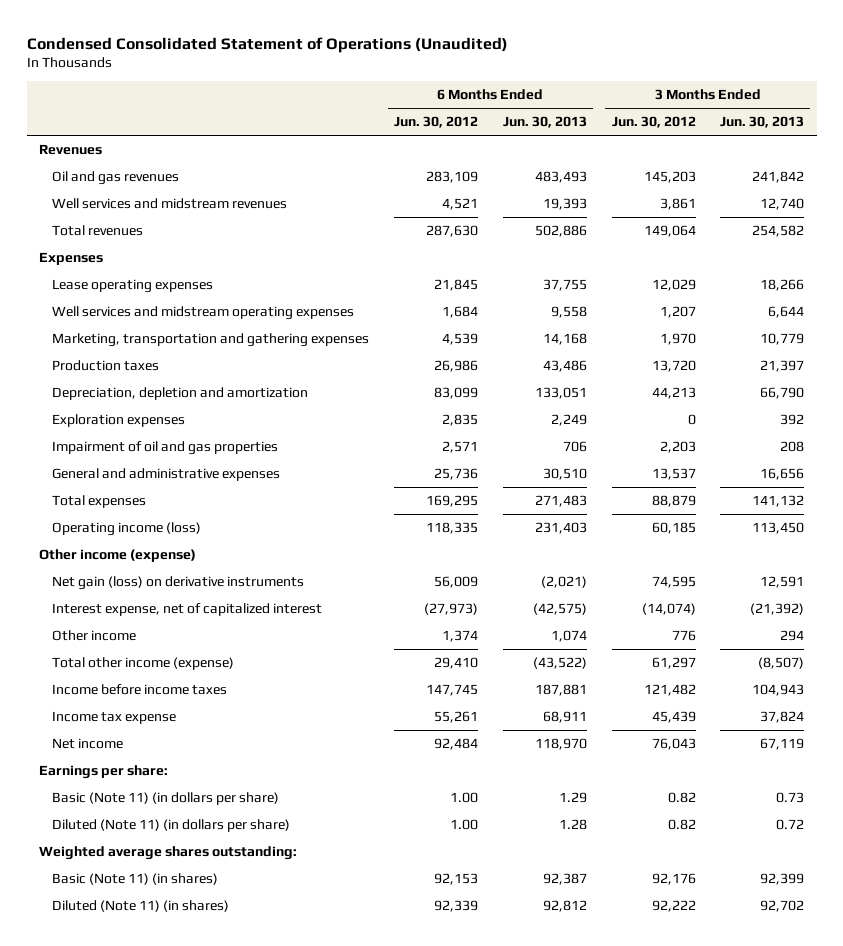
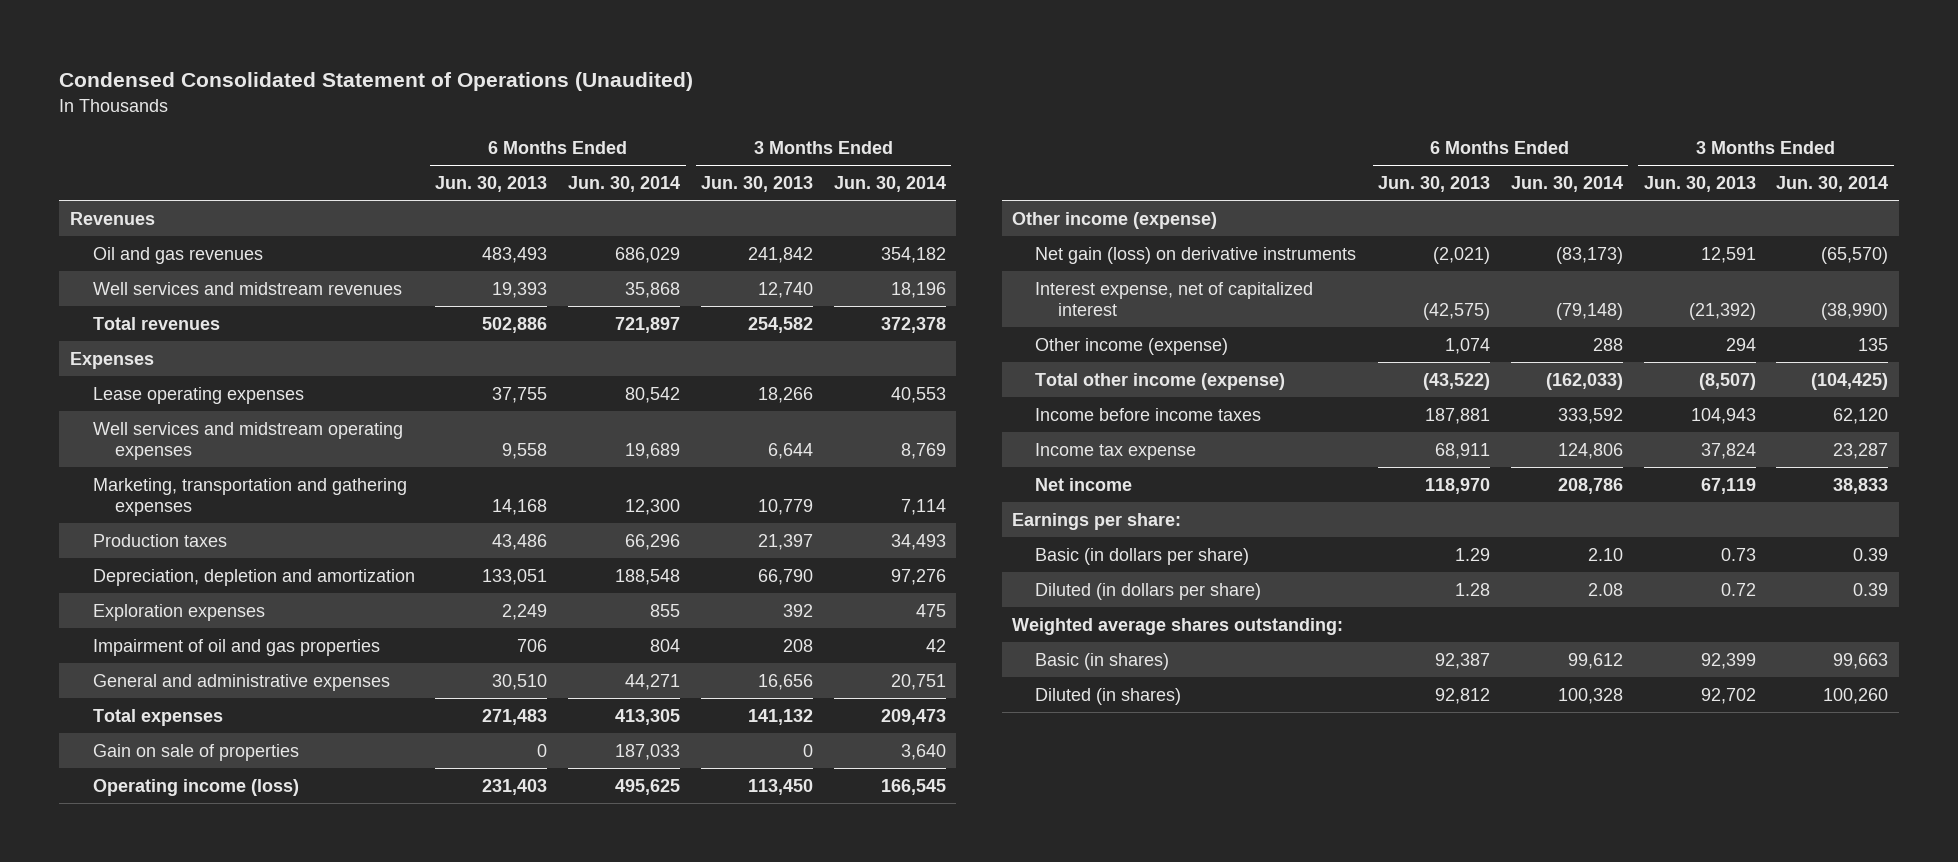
- | 6 Months Ended Jun. 30, 2012 | 6 Months Ended Jun. 30, 2013 | 3 Months Ended Jun. 30, 2012 | 3 Months Ended Jun. 30, 2013
+ | 6 Months Ended Jun. 30, 2013 | 6 Months Ended Jun. 30, 2014 | 3 Months Ended Jun. 30, 2013 | 3 Months Ended Jun. 30, 2014
+ Gain on sale of properties | 0 | 187,033 | 0 | 3,640
- Other income | 1,374 | 1,074 | 776 | 294
+ Other income (expense) | 1,074 | 288 | 294 | 135
- Basic (Note 11) (in dollars per share) | 1.00 | 1.29 | 0.82 | 0.73
- Diluted (Note 11) (in dollars per share) | 1.00 | 1.28 | 0.82 | 0.72
+ Basic (in dollars per share) | 1.29 | 2.10 | 0.73 | 0.39
+ Diluted (in dollars per share) | 1.28 | 2.08 | 0.72 | 0.39
- Basic (Note 11) (in shares) | 92,153 | 92,387 | 92,176 | 92,399
- Diluted (Note 11) (in shares) | 92,339 | 92,812 | 92,222 | 92,702
+ Basic (in shares) | 92,387 | 99,612 | 92,399 | 99,663
+ Diluted (in shares) | 92,812 | 100,328 | 92,702 | 100,260

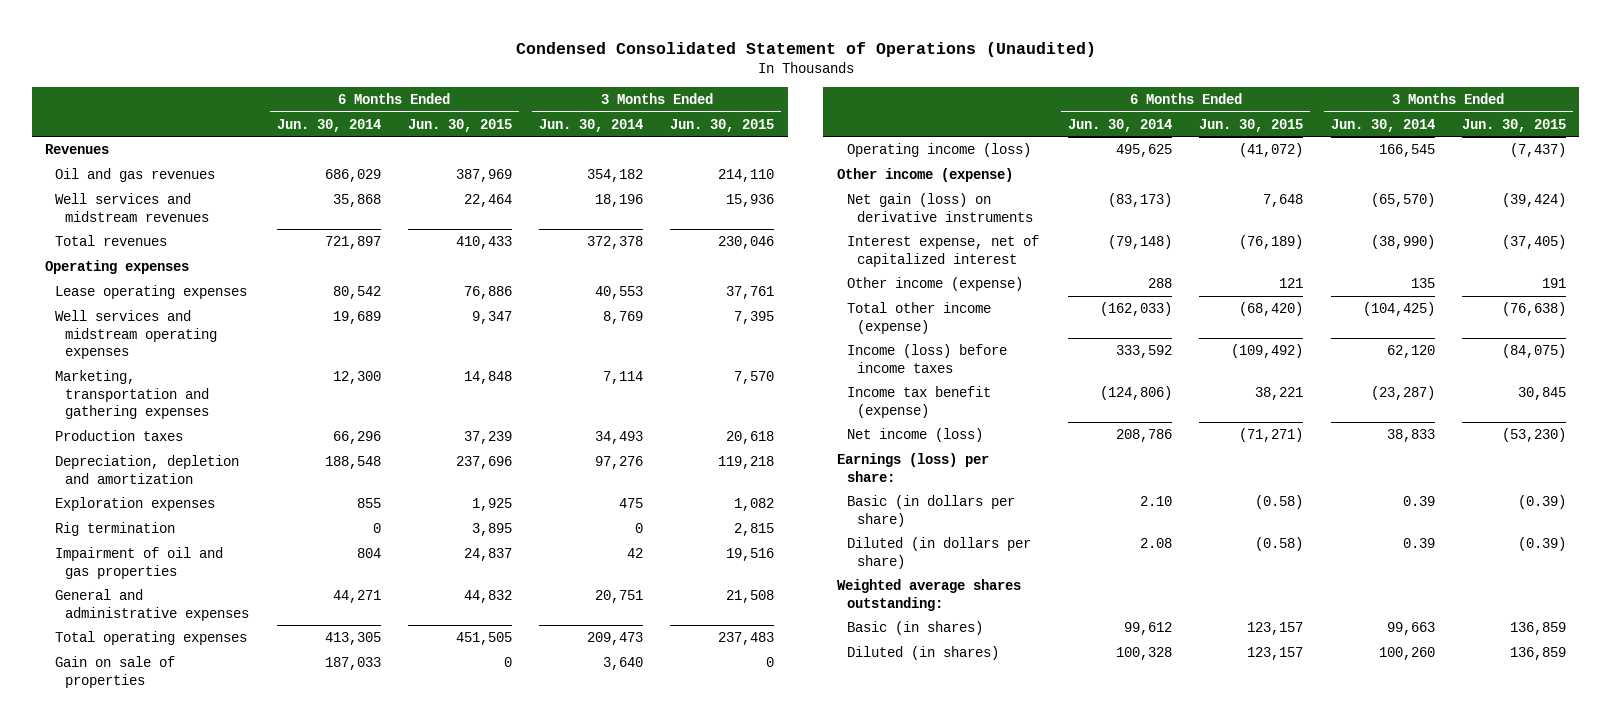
- | 6 Months Ended Jun. 30, 2013 | 6 Months Ended Jun. 30, 2014 | 3 Months Ended Jun. 30, 2013 | 3 Months Ended Jun. 30, 2014
+ | 6 Months Ended Jun. 30, 2014 | 6 Months Ended Jun. 30, 2015 | 3 Months Ended Jun. 30, 2014 | 3 Months Ended Jun. 30, 2015
- Expenses
+ Operating expenses
+ Rig termination | 0 | 3,895 | 0 | 2,815
- Total expenses | 271,483 | 413,305 | 141,132 | 209,473
+ Total operating expenses | 413,305 | 451,505 | 209,473 | 237,483
- Income before income taxes | 187,881 | 333,592 | 104,943 | 62,120
- Income tax expense | 68,911 | 124,806 | 37,824 | 23,287
- Net income | 118,970 | 208,786 | 67,119 | 38,833
- Earnings per share:
+ Income (loss) before income taxes | 333,592 | (109,492) | 62,120 | (84,075)
+ Income tax benefit (expense) | (124,806) | 38,221 | (23,287) | 30,845
+ Net income (loss) | 208,786 | (71,271) | 38,833 | (53,230)
+ Earnings (loss) per share:

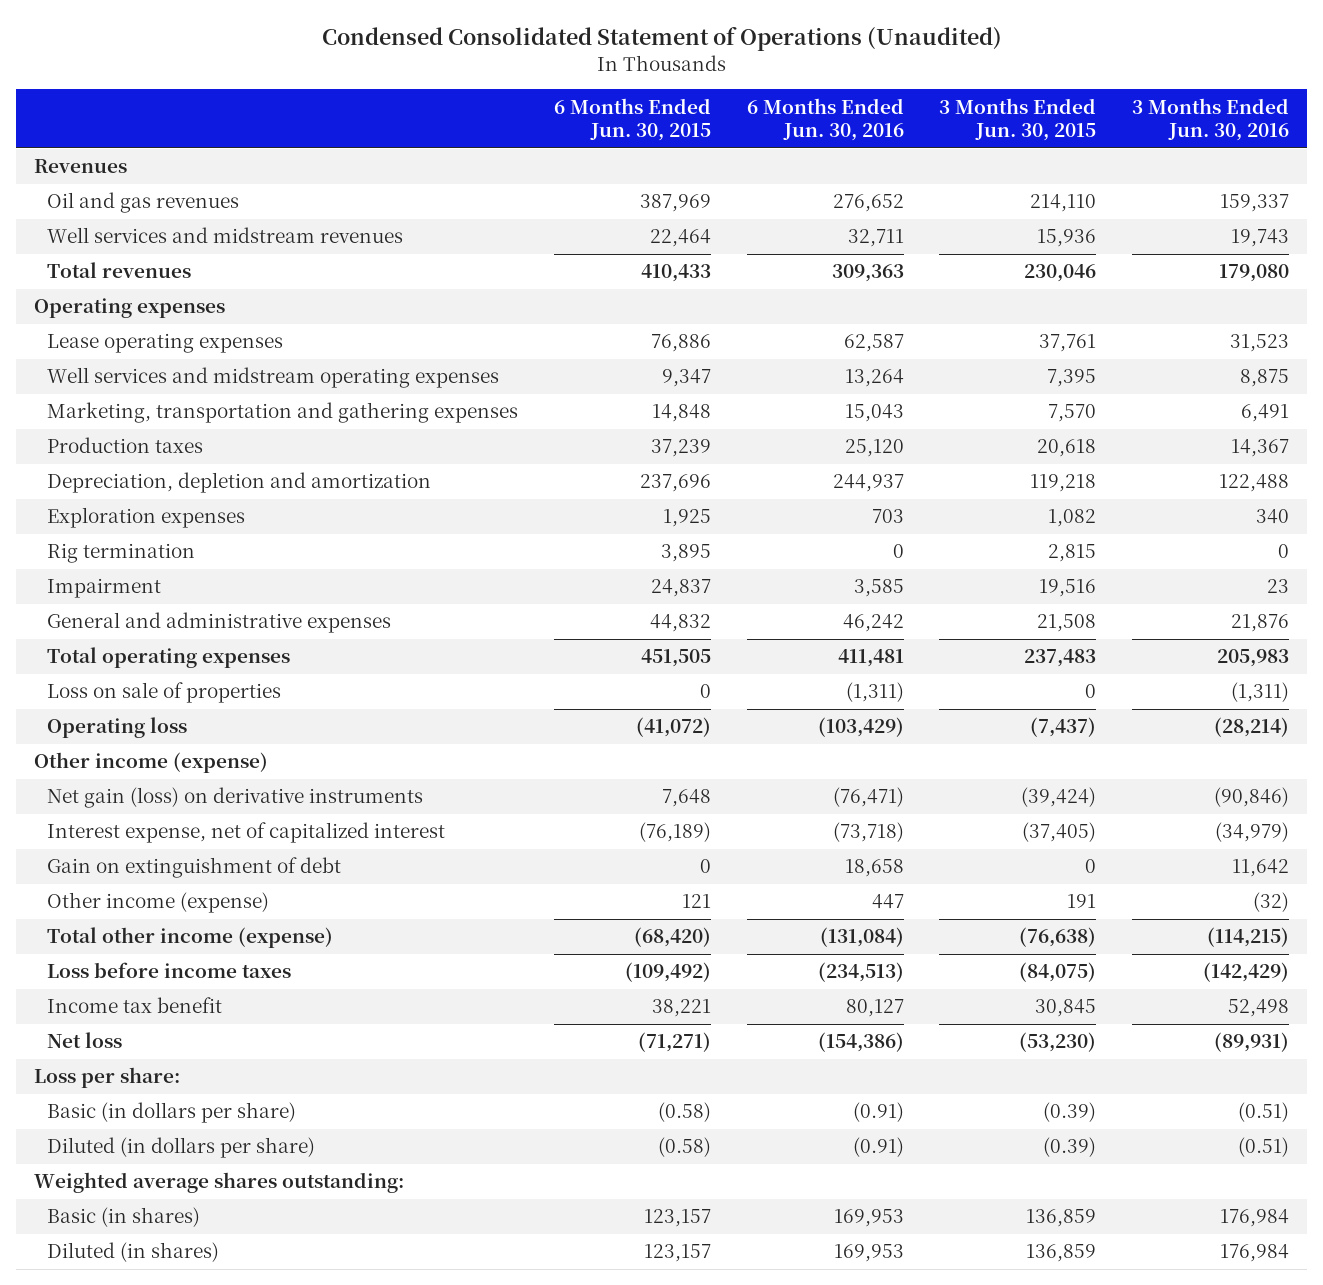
- | 6 Months Ended Jun. 30, 2014 | 6 Months Ended Jun. 30, 2015 | 3 Months Ended Jun. 30, 2014 | 3 Months Ended Jun. 30, 2015
+ | 6 Months Ended Jun. 30, 2015 | 6 Months Ended Jun. 30, 2016 | 3 Months Ended Jun. 30, 2015 | 3 Months Ended Jun. 30, 2016
- Impairment of oil and gas properties | 804 | 24,837 | 42 | 19,516
+ Impairment | 24,837 | 3,585 | 19,516 | 23
- Gain on sale of properties | 187,033 | 0 | 3,640 | 0
- Operating income (loss) | 495,625 | (41,072) | 166,545 | (7,437)
+ Loss on sale of properties | 0 | (1,311) | 0 | (1,311)
+ Operating loss | (41,072) | (103,429) | (7,437) | (28,214)
+ Gain on extinguishment of debt | 0 | 18,658 | 0 | 11,642
- Income (loss) before income taxes | 333,592 | (109,492) | 62,120 | (84,075)
- Income tax benefit (expense) | (124,806) | 38,221 | (23,287) | 30,845
- Net income (loss) | 208,786 | (71,271) | 38,833 | (53,230)
- Earnings (loss) per share:
+ Loss before income taxes | (109,492) | (234,513) | (84,075) | (142,429)
+ Income tax benefit | 38,221 | 80,127 | 30,845 | 52,498
+ Net loss | (71,271) | (154,386) | (53,230) | (89,931)
+ Loss per share:

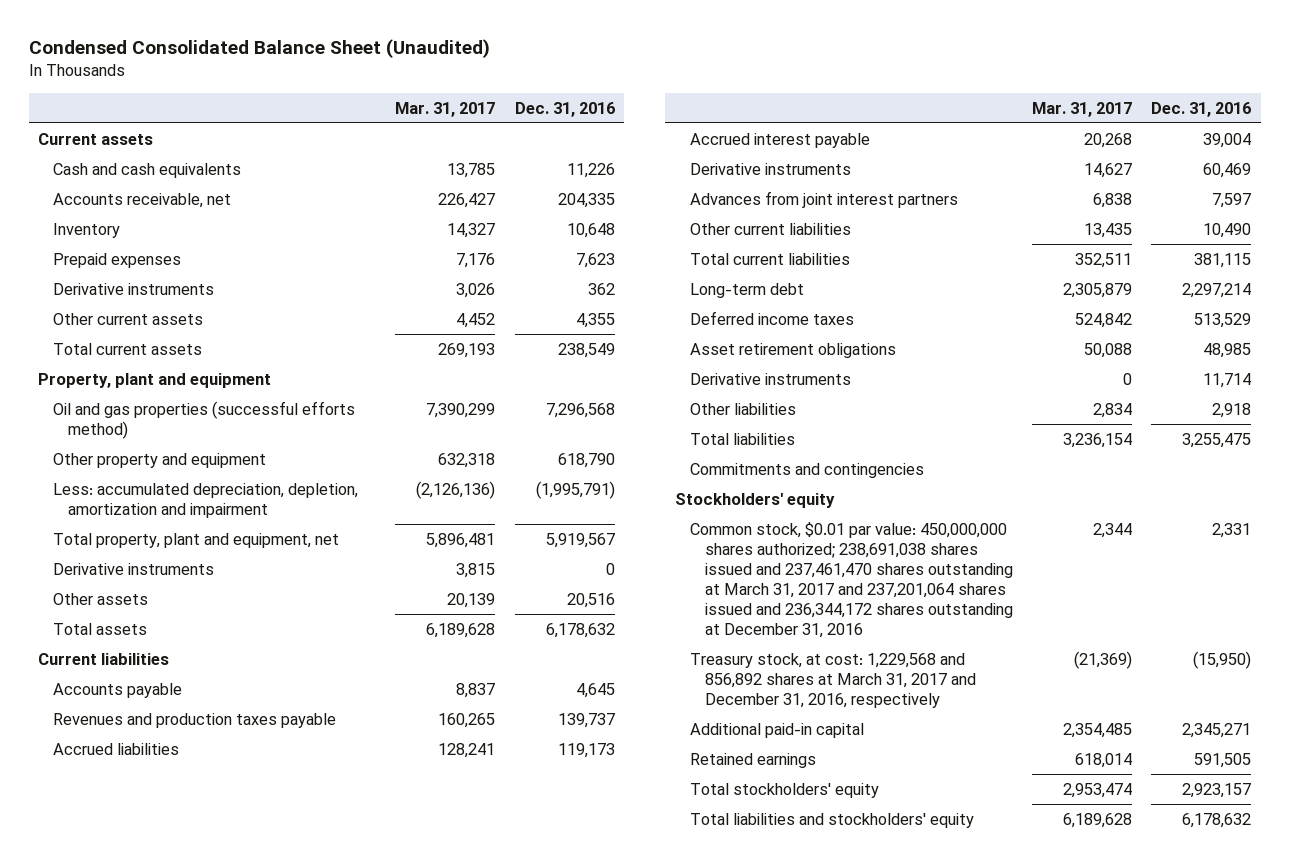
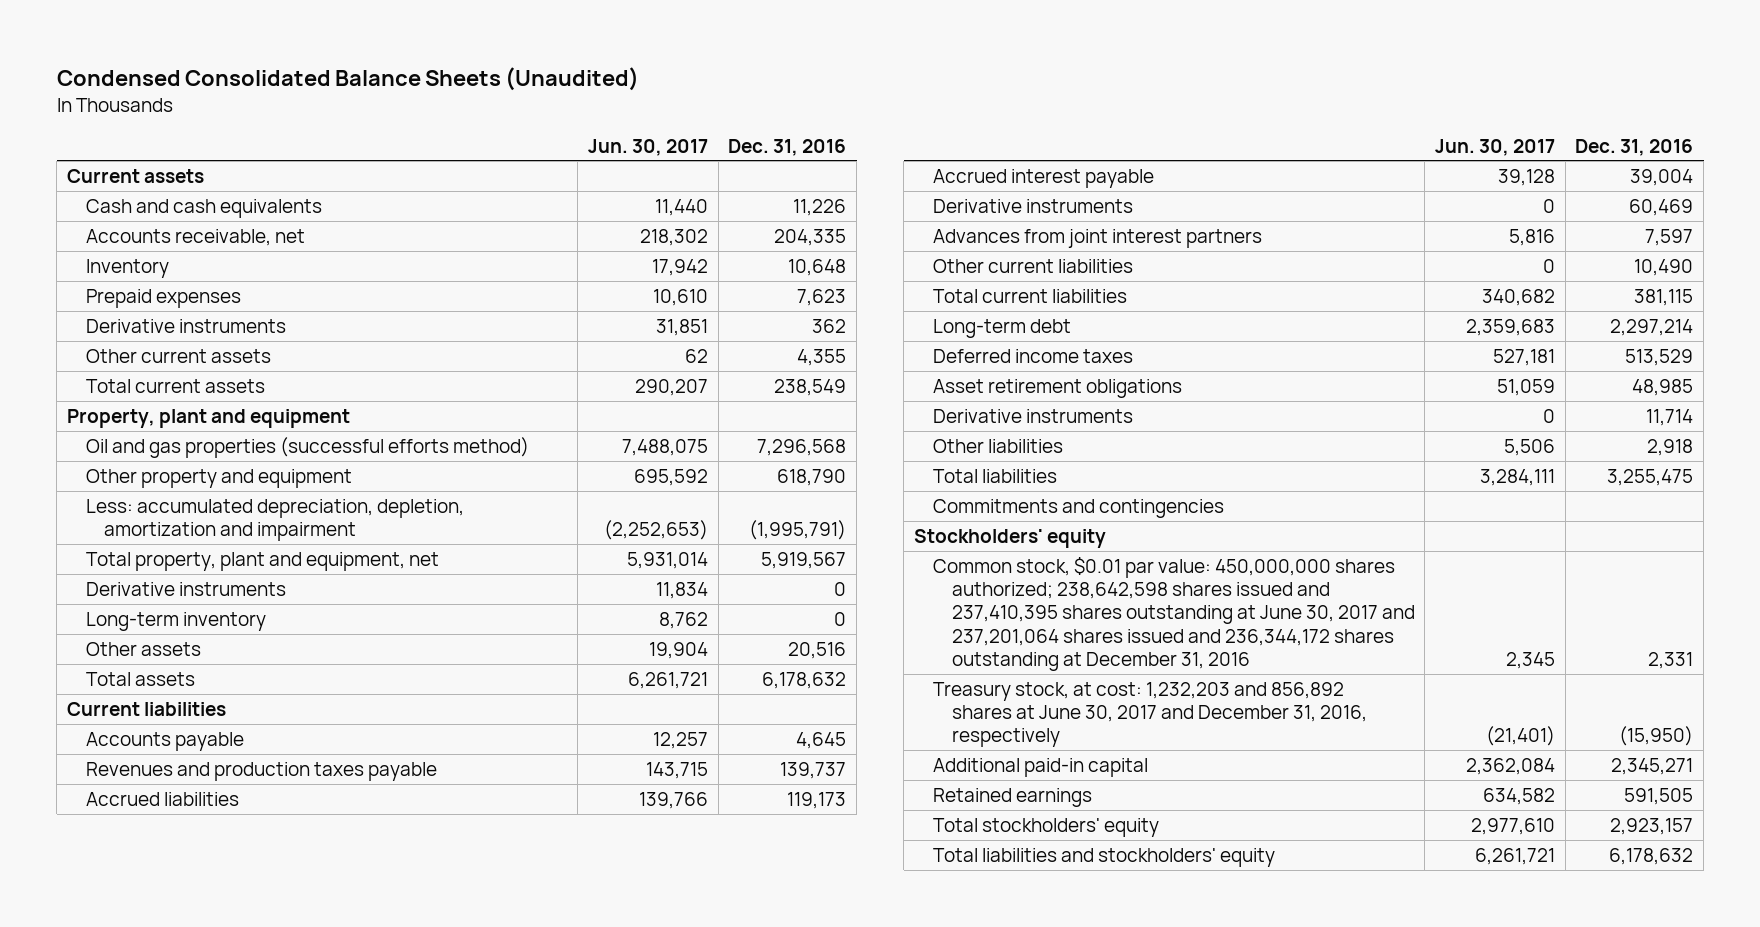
- Condensed Consolidated Balance Sheet (Unaudited)
+ Condensed Consolidated Balance Sheets (Unaudited)
- | Mar. 31, 2017 | Dec. 31, 2016
+ | Jun. 30, 2017 | Dec. 31, 2016
+ Long-term inventory | 8,762 | 0
- Common stock, $0.01 par value: 450,000,000 shares authorized; 238,691,038 shares issued and 237,461,470 shares outstanding at March 31, 2017 and 237,201,064 shares issued and 236,344,172 shares outstanding at December 31, 2016 | 2,344 | 2,331
- Treasury stock, at cost: 1,229,568 and 856,892 shares at March 31, 2017 and December 31, 2016, respectively | (21,369) | (15,950)
+ Common stock, $0.01 par value: 450,000,000 shares authorized; 238,642,598 shares issued and 237,410,395 shares outstanding at June 30, 2017 and 237,201,064 shares issued and 236,344,172 shares outstanding at December 31, 2016 | 2,345 | 2,331
+ Treasury stock, at cost: 1,232,203 and 856,892 shares at June 30, 2017 and December 31, 2016, respectively | (21,401) | (15,950)

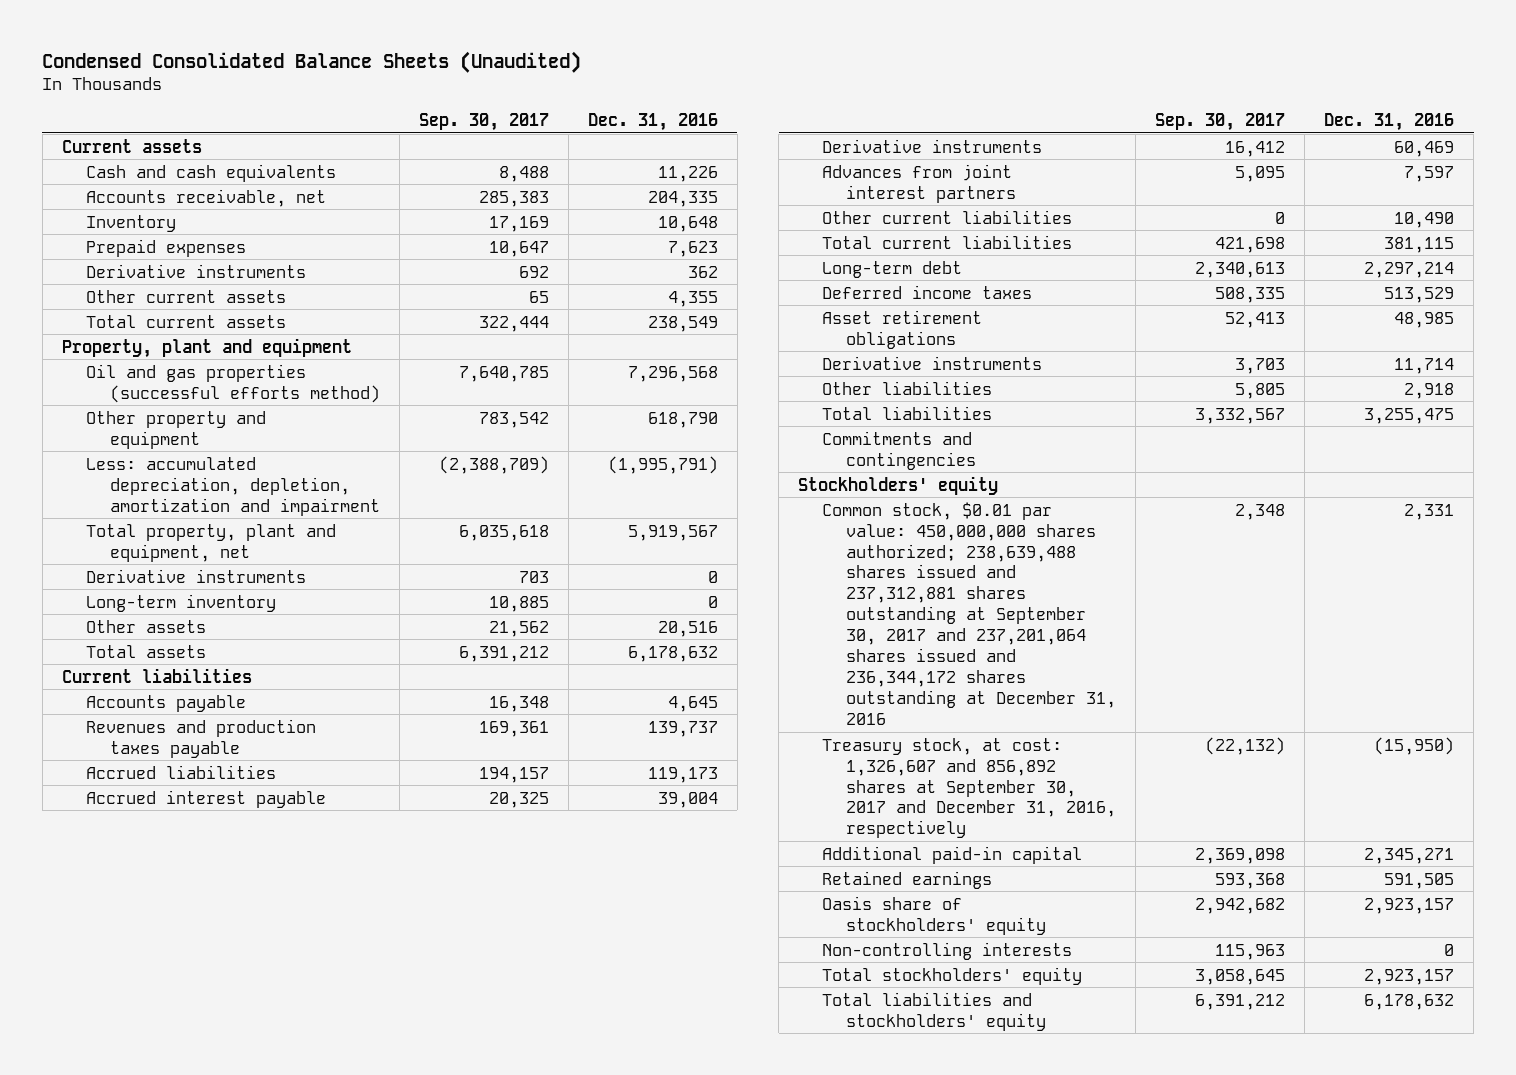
- | Jun. 30, 2017 | Dec. 31, 2016
+ | Sep. 30, 2017 | Dec. 31, 2016
- Common stock, $0.01 par value: 450,000,000 shares authorized; 238,642,598 shares issued and 237,410,395 shares outstanding at June 30, 2017 and 237,201,064 shares issued and 236,344,172 shares outstanding at December 31, 2016 | 2,345 | 2,331
- Treasury stock, at cost: 1,232,203 and 856,892 shares at June 30, 2017 and December 31, 2016, respectively | (21,401) | (15,950)
+ Common stock, $0.01 par value: 450,000,000 shares authorized; 238,639,488 shares issued and 237,312,881 shares outstanding at September 30, 2017 and 237,201,064 shares issued and 236,344,172 shares outstanding at December 31, 2016 | 2,348 | 2,331
+ Treasury stock, at cost: 1,326,607 and 856,892 shares at September 30, 2017 and December 31, 2016, respectively | (22,132) | (15,950)
+ Oasis share of stockholders' equity | 2,942,682 | 2,923,157
+ Non-controlling interests | 115,963 | 0

